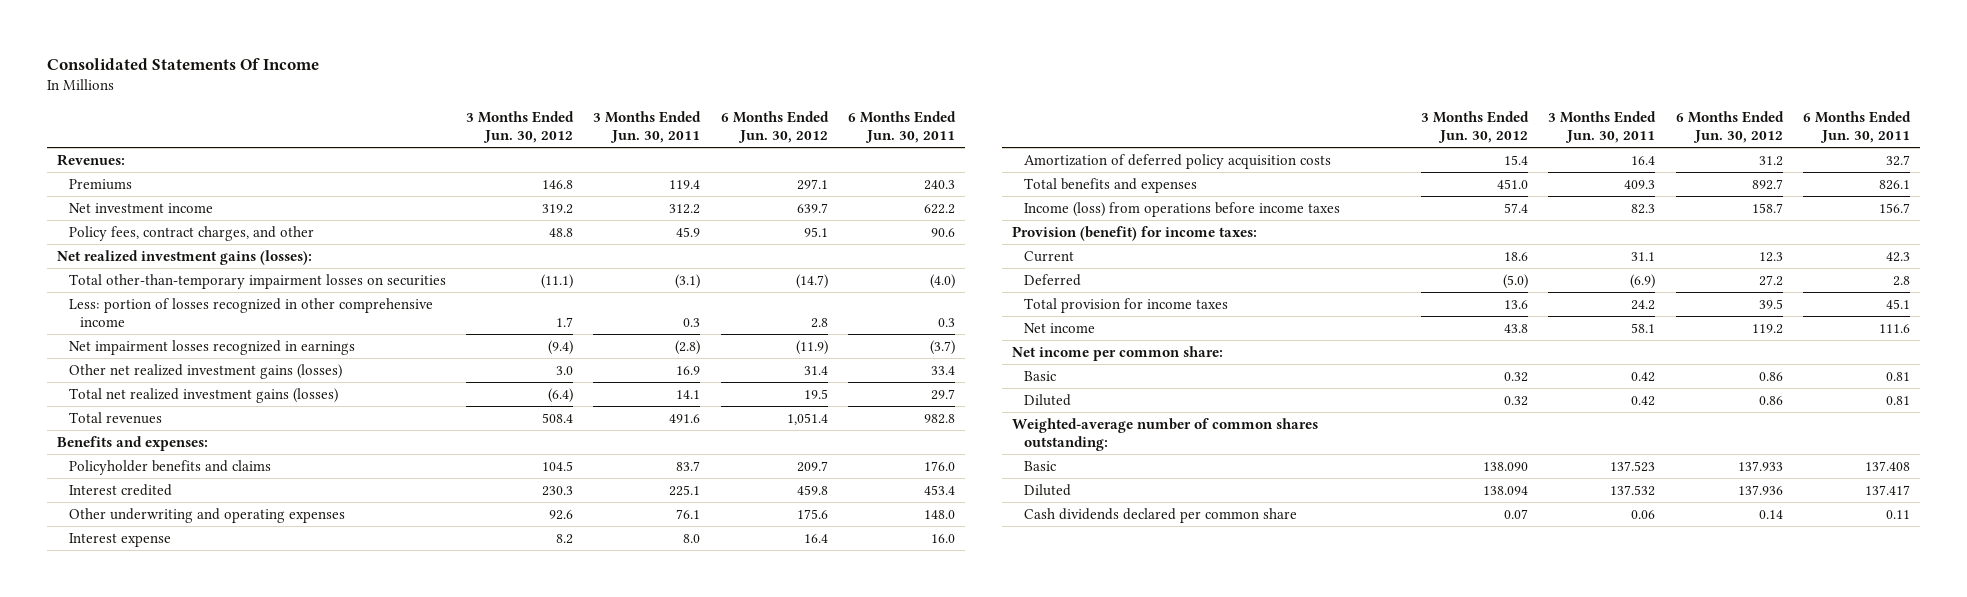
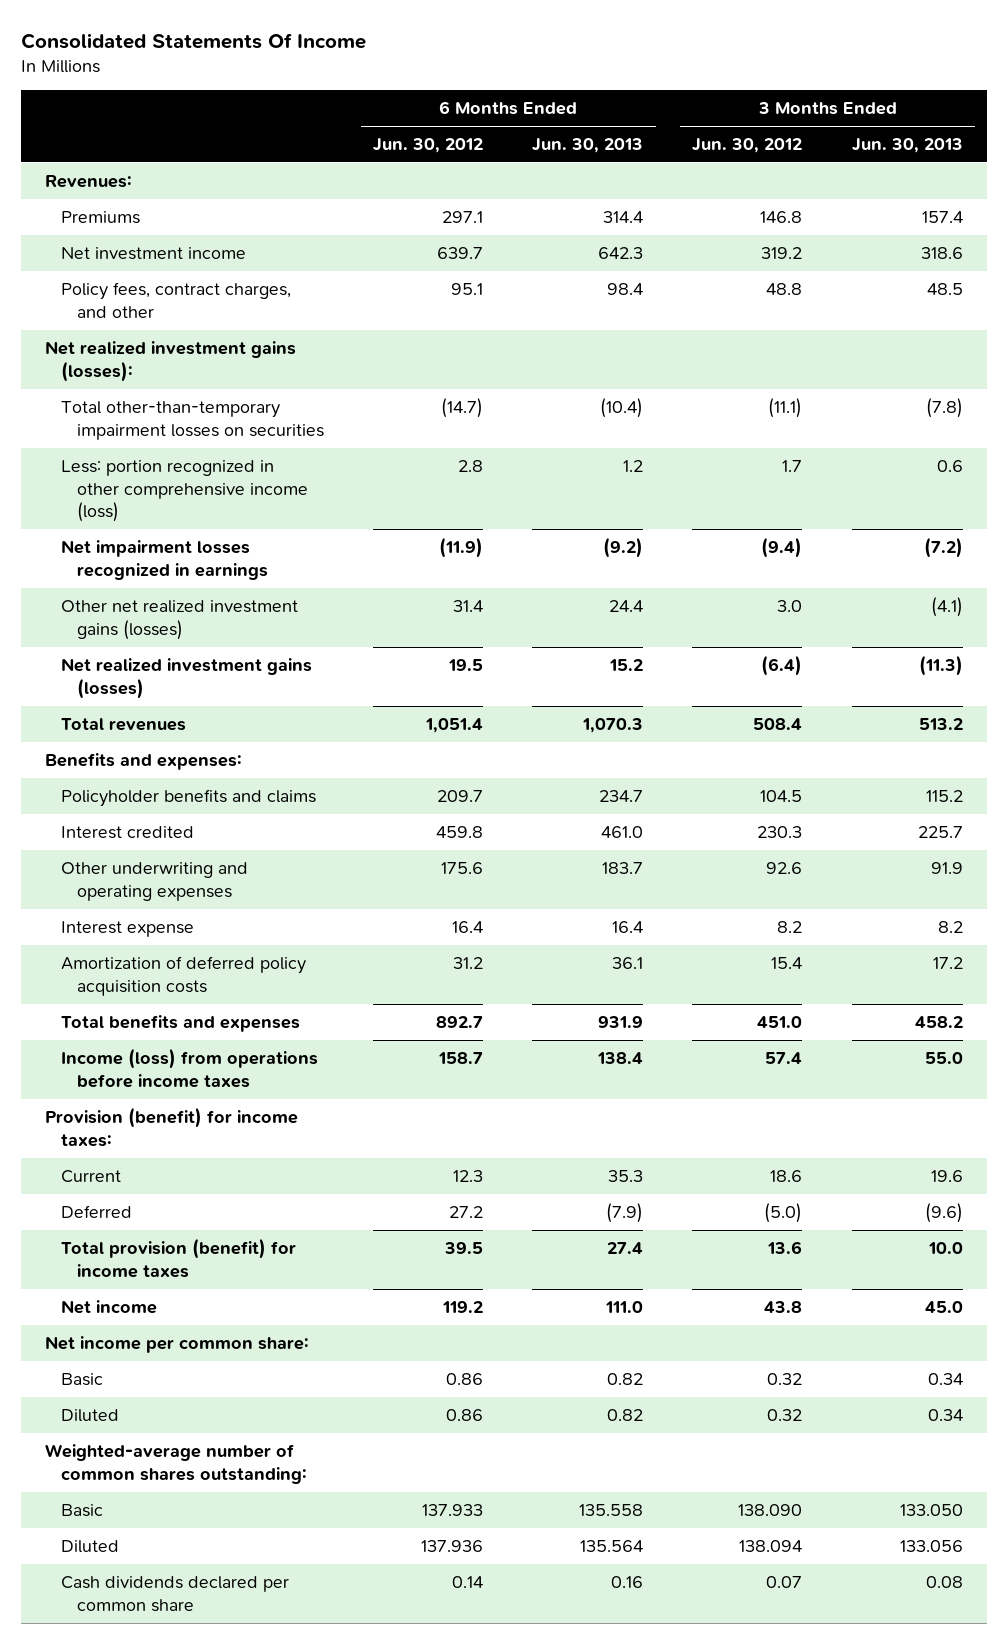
- | 3 Months Ended Jun. 30, 2012 | 3 Months Ended Jun. 30, 2011 | 6 Months Ended Jun. 30, 2012 | 6 Months Ended Jun. 30, 2011
+ | 6 Months Ended Jun. 30, 2012 | 6 Months Ended Jun. 30, 2013 | 3 Months Ended Jun. 30, 2012 | 3 Months Ended Jun. 30, 2013
- Less: portion of losses recognized in other comprehensive income | 1.7 | 0.3 | 2.8 | 0.3
+ Less: portion recognized in other comprehensive income (loss) | 2.8 | 1.2 | 1.7 | 0.6
- Total net realized investment gains (losses) | (6.4) | 14.1 | 19.5 | 29.7
+ Net realized investment gains (losses) | 19.5 | 15.2 | (6.4) | (11.3)
- Total provision for income taxes | 13.6 | 24.2 | 39.5 | 45.1
+ Total provision (benefit) for income taxes | 39.5 | 27.4 | 13.6 | 10.0

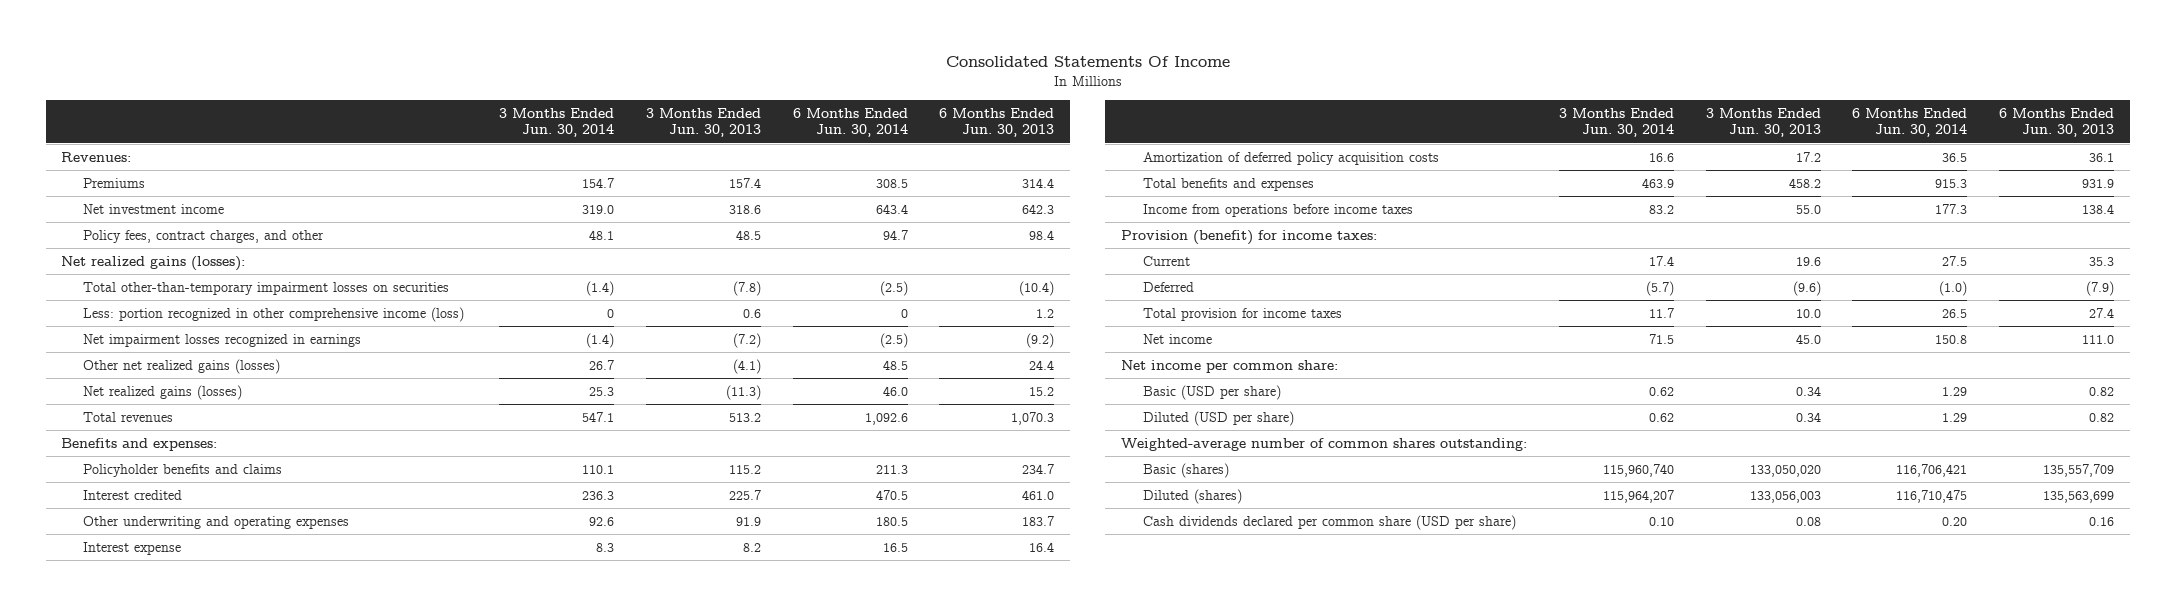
- | 6 Months Ended Jun. 30, 2012 | 6 Months Ended Jun. 30, 2013 | 3 Months Ended Jun. 30, 2012 | 3 Months Ended Jun. 30, 2013
+ | 3 Months Ended Jun. 30, 2014 | 3 Months Ended Jun. 30, 2013 | 6 Months Ended Jun. 30, 2014 | 6 Months Ended Jun. 30, 2013
- Net realized investment gains (losses):
+ Net realized gains (losses):
- Other net realized investment gains (losses) | 31.4 | 24.4 | 3.0 | (4.1)
- Net realized investment gains (losses) | 19.5 | 15.2 | (6.4) | (11.3)
+ Other net realized gains (losses) | 26.7 | (4.1) | 48.5 | 24.4
+ Net realized gains (losses) | 25.3 | (11.3) | 46.0 | 15.2
- Income (loss) from operations before income taxes | 158.7 | 138.4 | 57.4 | 55.0
+ Income from operations before income taxes | 83.2 | 55.0 | 177.3 | 138.4
- Total provision (benefit) for income taxes | 39.5 | 27.4 | 13.6 | 10.0
+ Total provision for income taxes | 11.7 | 10.0 | 26.5 | 27.4
- Basic | 0.86 | 0.82 | 0.32 | 0.34
- Diluted | 0.86 | 0.82 | 0.32 | 0.34
+ Basic (USD per share) | 0.62 | 0.34 | 1.29 | 0.82
+ Diluted (USD per share) | 0.62 | 0.34 | 1.29 | 0.82
- Basic | 137.933 | 135.558 | 138.090 | 133.050
- Diluted | 137.936 | 135.564 | 138.094 | 133.056
- Cash dividends declared per common share | 0.14 | 0.16 | 0.07 | 0.08
+ Basic (shares) | 115,960,740 | 133,050,020 | 116,706,421 | 135,557,709
+ Diluted (shares) | 115,964,207 | 133,056,003 | 116,710,475 | 135,563,699
+ Cash dividends declared per common share (USD per share) | 0.10 | 0.08 | 0.20 | 0.16

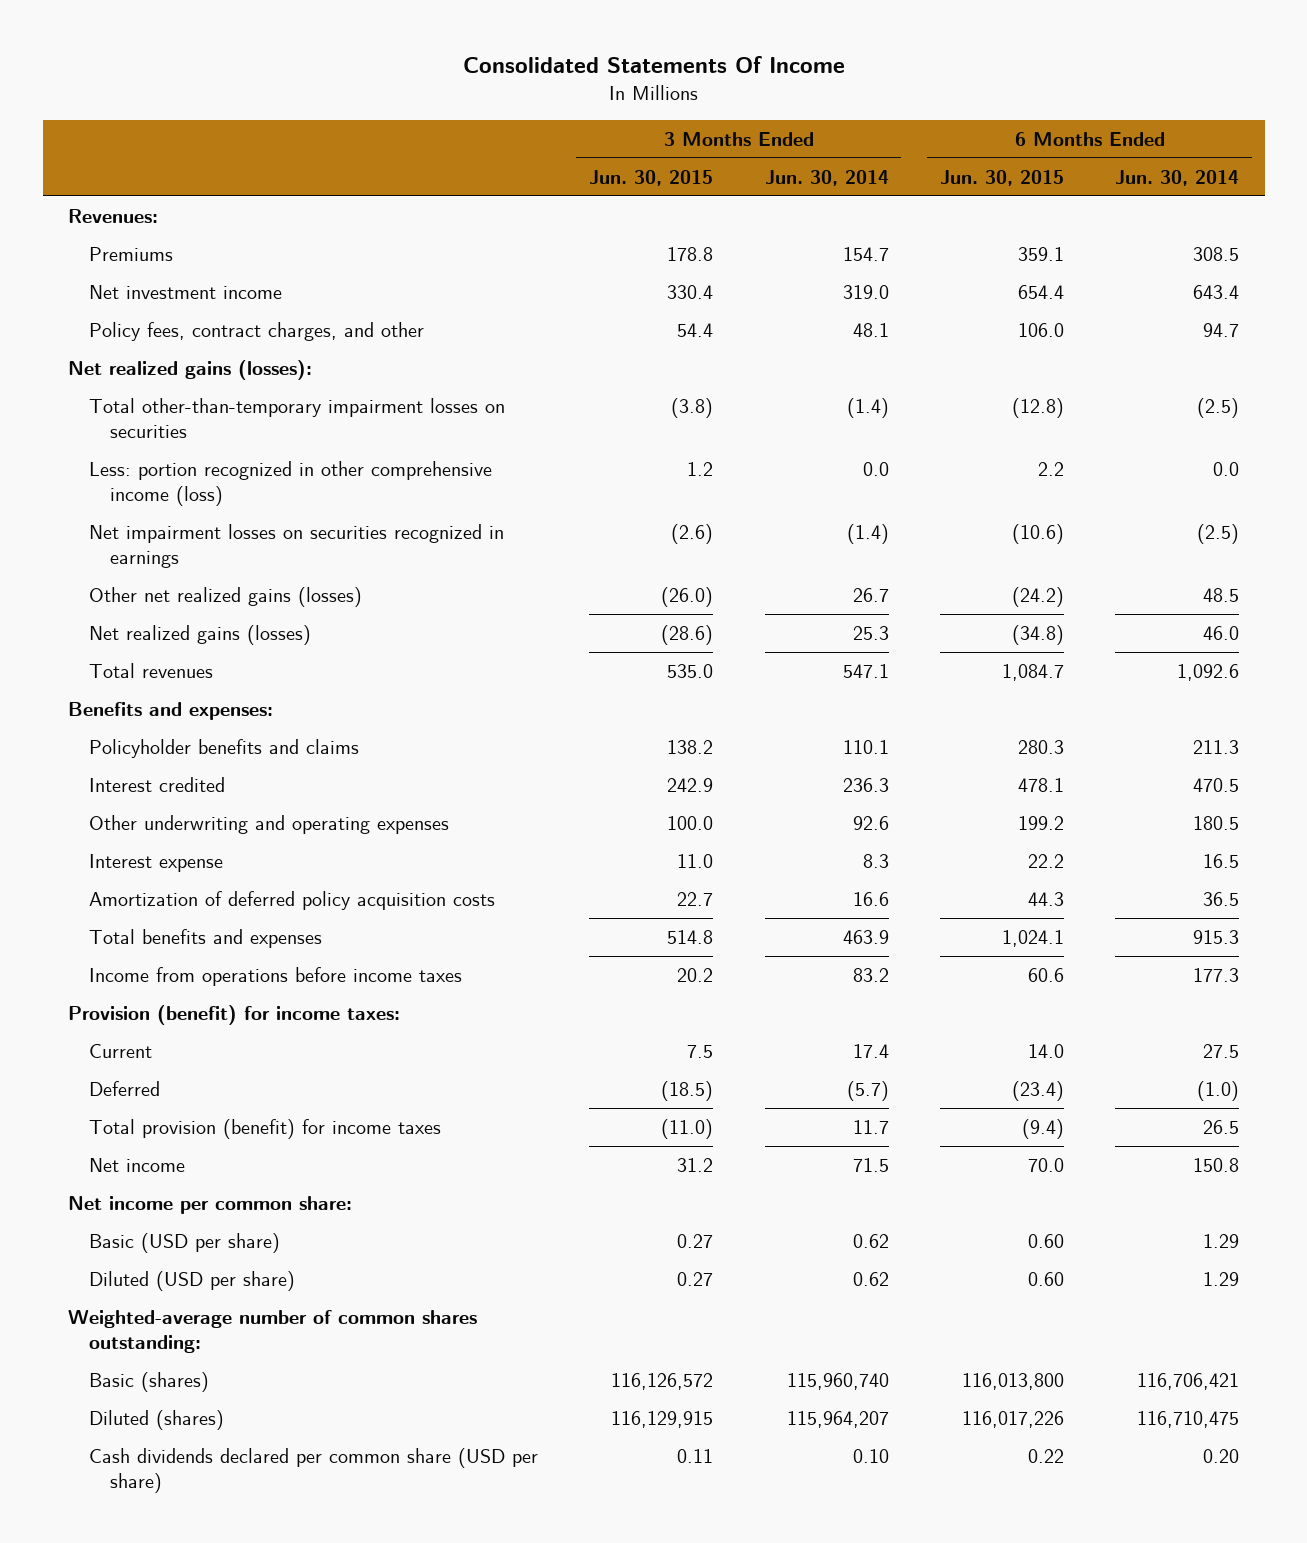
- | 3 Months Ended Jun. 30, 2014 | 3 Months Ended Jun. 30, 2013 | 6 Months Ended Jun. 30, 2014 | 6 Months Ended Jun. 30, 2013
+ | 3 Months Ended Jun. 30, 2015 | 3 Months Ended Jun. 30, 2014 | 6 Months Ended Jun. 30, 2015 | 6 Months Ended Jun. 30, 2014
- Less: portion recognized in other comprehensive income (loss) | 0 | 0.6 | 0 | 1.2
- Net impairment losses recognized in earnings | (1.4) | (7.2) | (2.5) | (9.2)
+ Less: portion recognized in other comprehensive income (loss) | 1.2 | 0.0 | 2.2 | 0.0
+ Net impairment losses on securities recognized in earnings | (2.6) | (1.4) | (10.6) | (2.5)
- Total provision for income taxes | 11.7 | 10.0 | 26.5 | 27.4
+ Total provision (benefit) for income taxes | (11.0) | 11.7 | (9.4) | 26.5

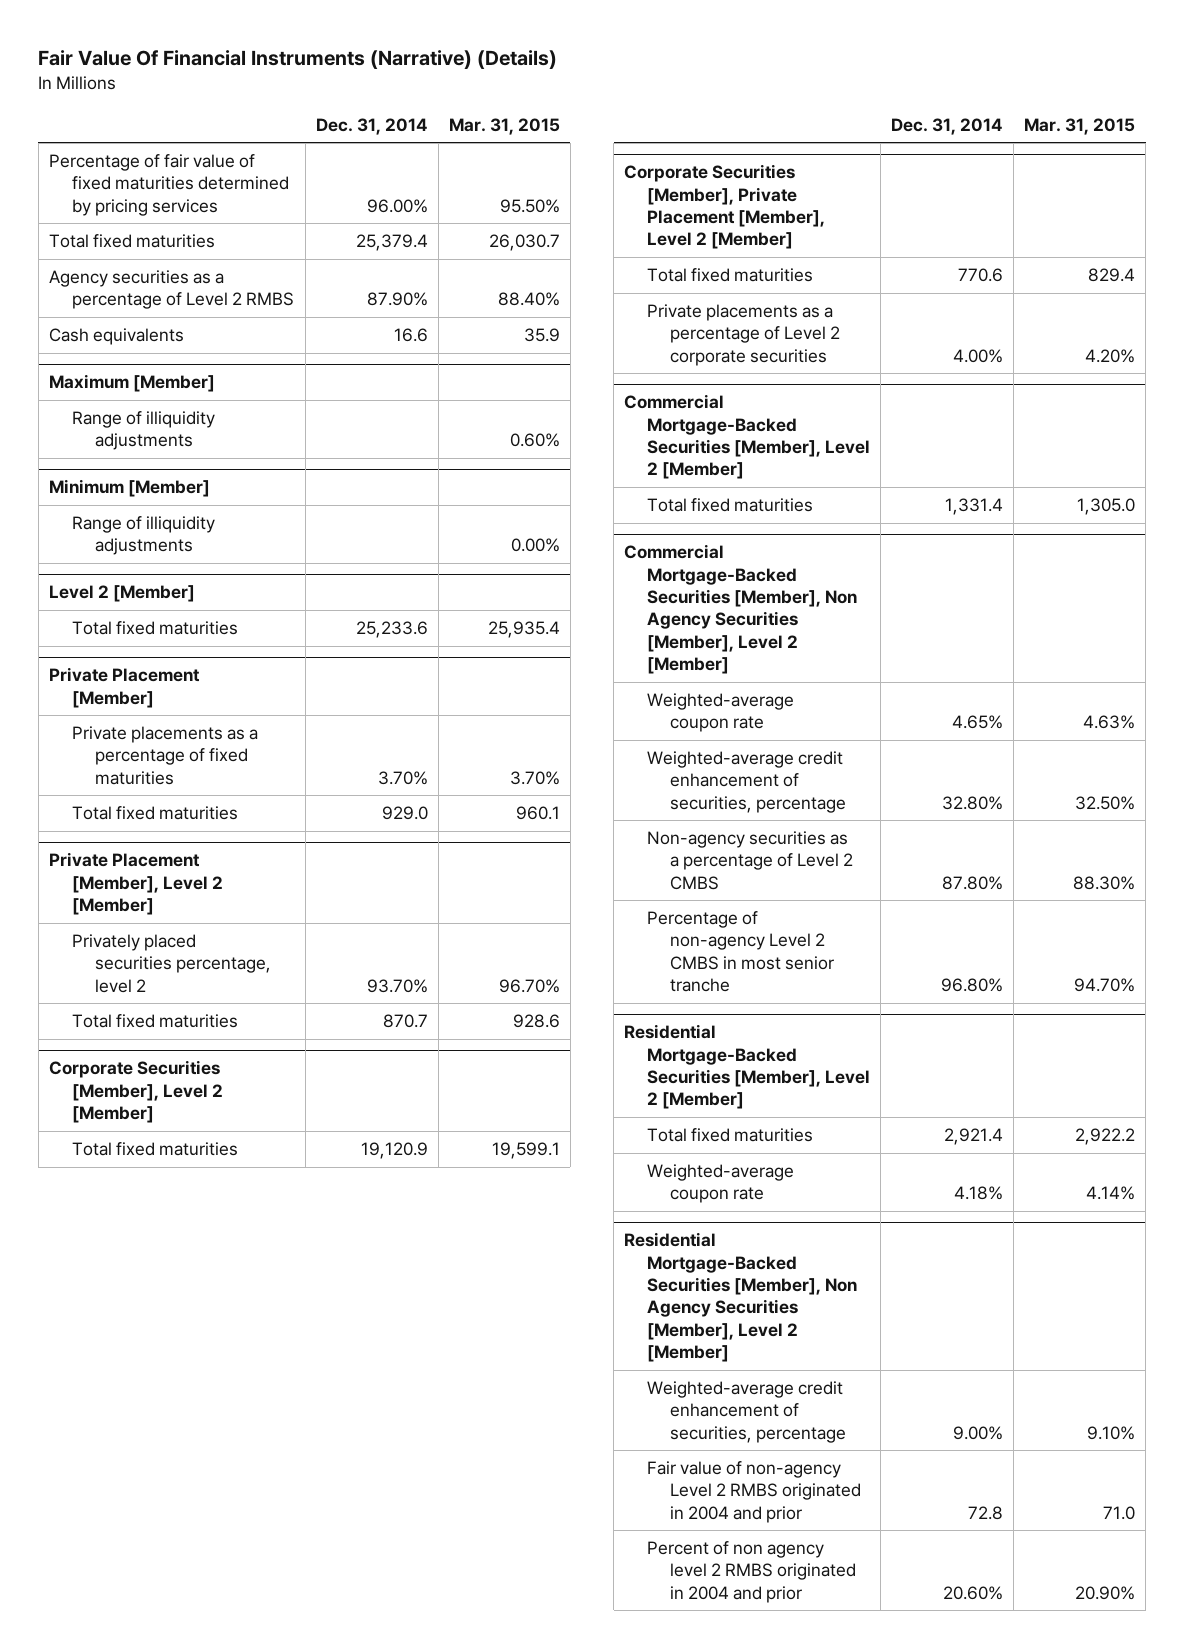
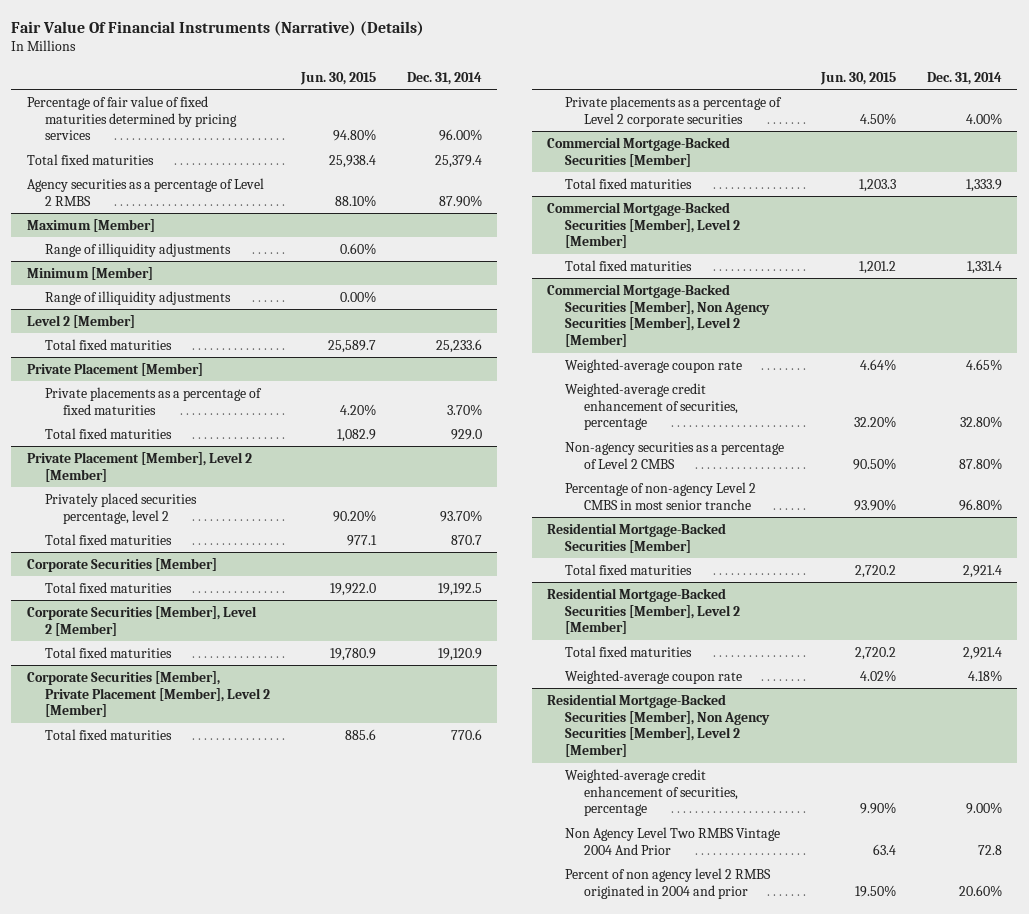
- | Dec. 31, 2014 | Mar. 31, 2015
+ | Jun. 30, 2015 | Dec. 31, 2014
- Cash equivalents | 16.6 | 35.9
+ Corporate Securities [Member]
+ Total fixed maturities | 19,922.0 | 19,192.5
+ Commercial Mortgage-Backed Securities [Member]
+ Total fixed maturities | 1,203.3 | 1,333.9
+ Residential Mortgage-Backed Securities [Member]
+ Total fixed maturities | 2,720.2 | 2,921.4
@ Residential Mortgage-Backed Securities [Member], Non Agency Securities [Member], Level 2 [Member]
- Fair value of non-agency Level 2 RMBS originated in 2004 and prior | 72.8 | 71.0
+ Non Agency Level Two RMBS Vintage 2004 And Prior | 63.4 | 72.8

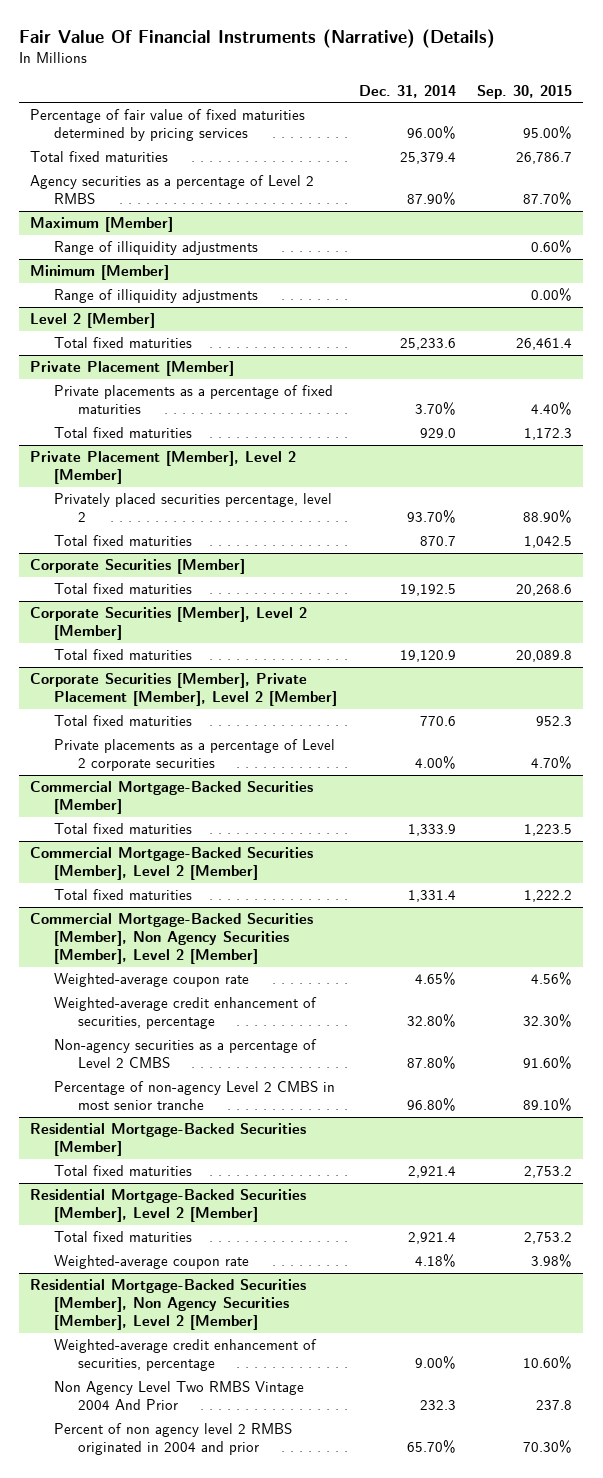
- | Jun. 30, 2015 | Dec. 31, 2014
+ | Dec. 31, 2014 | Sep. 30, 2015
@ Residential Mortgage-Backed Securities [Member], Non Agency Securities [Member], Level 2 [Member]
- Non Agency Level Two RMBS Vintage 2004 And Prior | 63.4 | 72.8
- Percent of non agency level 2 RMBS originated in 2004 and prior | 19.50% | 20.60%
+ Non Agency Level Two RMBS Vintage 2004 And Prior | 232.3 | 237.8
+ Percent of non agency level 2 RMBS originated in 2004 and prior | 65.70% | 70.30%

